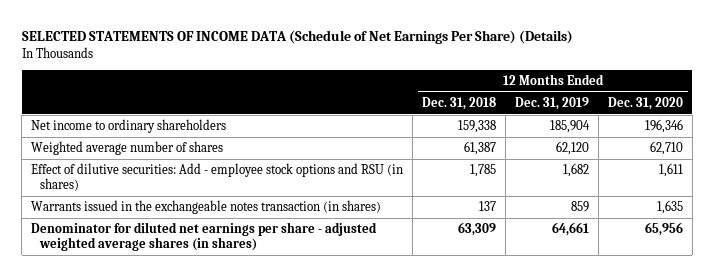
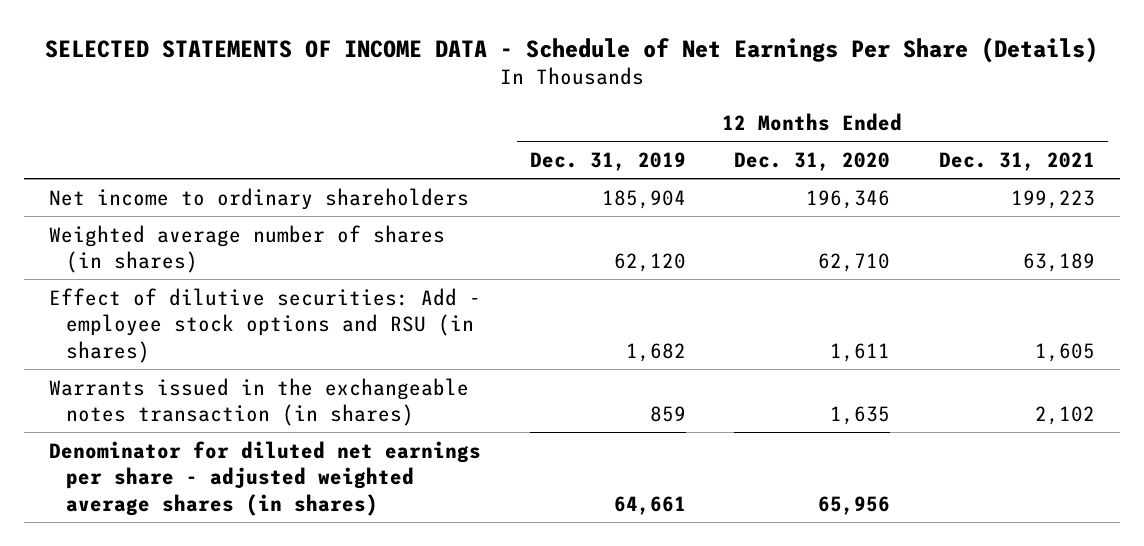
- SELECTED STATEMENTS OF INCOME DATA (Schedule of Net Earnings Per Share) (Details)
+ SELECTED STATEMENTS OF INCOME DATA - Schedule of Net Earnings Per Share (Details)
- | 12 Months Ended Dec. 31, 2018 | 12 Months Ended Dec. 31, 2019 | 12 Months Ended Dec. 31, 2020
+ | 12 Months Ended Dec. 31, 2019 | 12 Months Ended Dec. 31, 2020 | 12 Months Ended Dec. 31, 2021
- Weighted average number of shares | 61,387 | 62,120 | 62,710
+ Weighted average number of shares (in shares) | 62,120 | 62,710 | 63,189

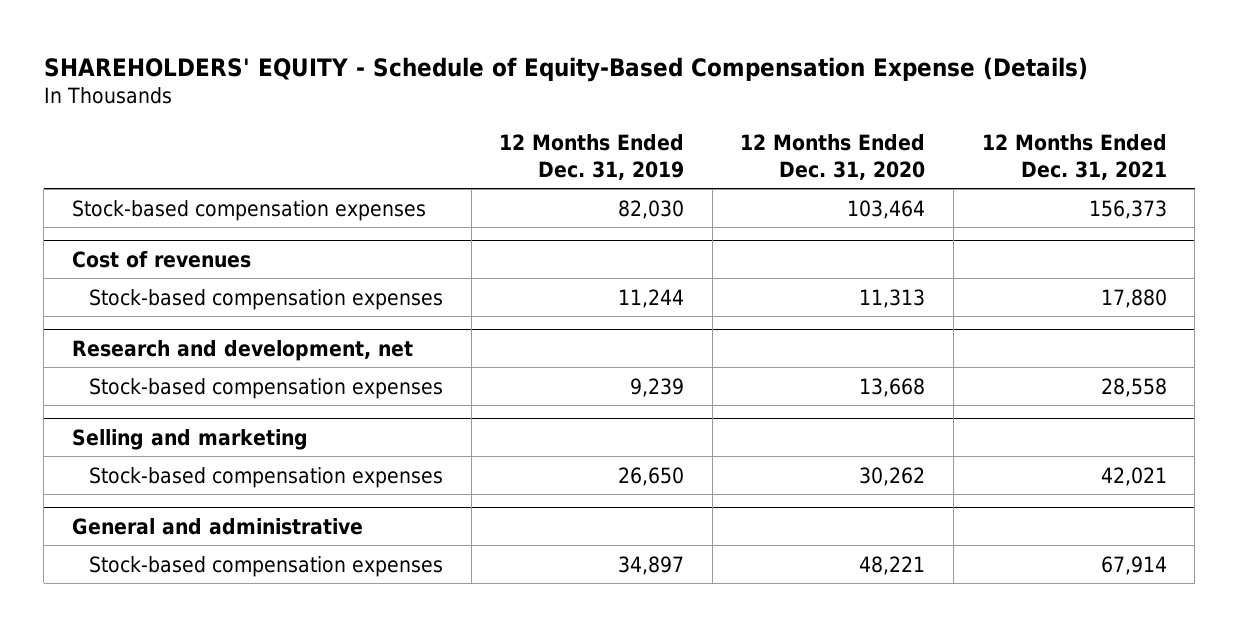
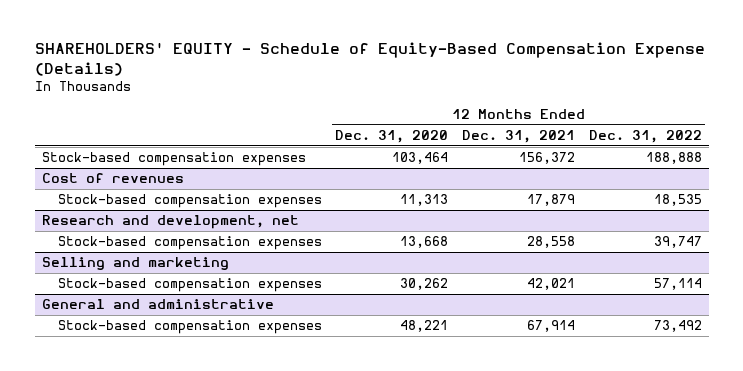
- | 12 Months Ended Dec. 31, 2019 | 12 Months Ended Dec. 31, 2020 | 12 Months Ended Dec. 31, 2021
+ | 12 Months Ended Dec. 31, 2020 | 12 Months Ended Dec. 31, 2021 | 12 Months Ended Dec. 31, 2022
- Stock-based compensation expenses | 82,030 | 103,464 | 156,373
+ Stock-based compensation expenses | 103,464 | 156,372 | 188,888
@ Cost of revenues
- Stock-based compensation expenses | 11,244 | 11,313 | 17,880
+ Stock-based compensation expenses | 11,313 | 17,879 | 18,535

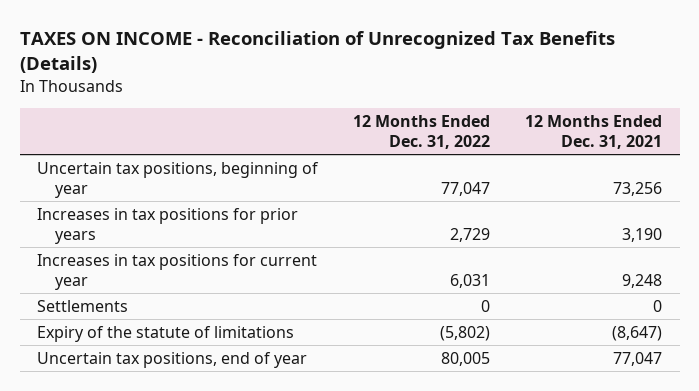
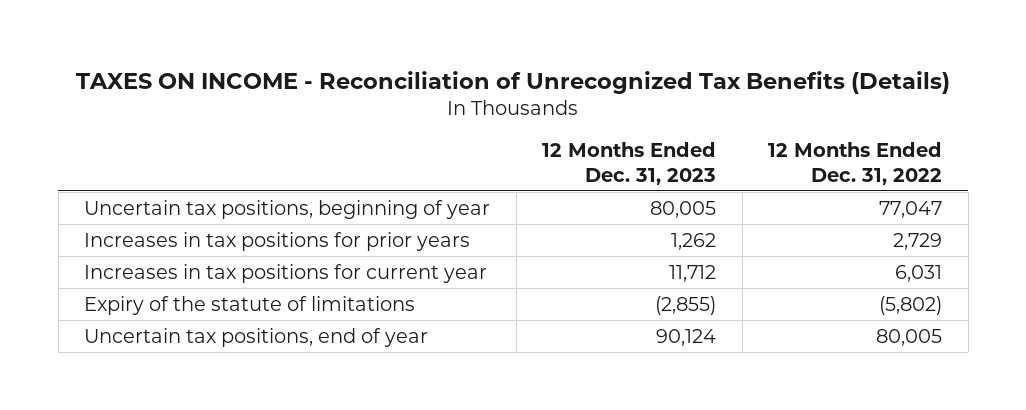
- | 12 Months Ended Dec. 31, 2022 | 12 Months Ended Dec. 31, 2021
+ | 12 Months Ended Dec. 31, 2023 | 12 Months Ended Dec. 31, 2022
- Settlements | 0 | 0

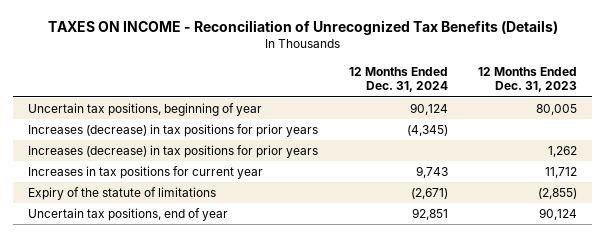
- | 12 Months Ended Dec. 31, 2023 | 12 Months Ended Dec. 31, 2022
+ | 12 Months Ended Dec. 31, 2024 | 12 Months Ended Dec. 31, 2023
- Increases in tax positions for prior years | 1,262 | 2,729
+ Increases (decrease) in tax positions for prior years | (4,345) |
+ Increases (decrease) in tax positions for prior years | | 1,262

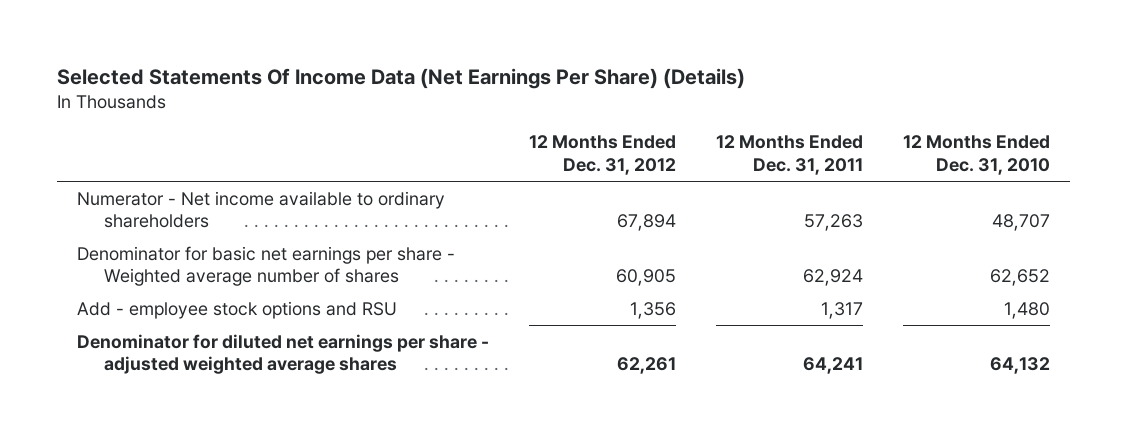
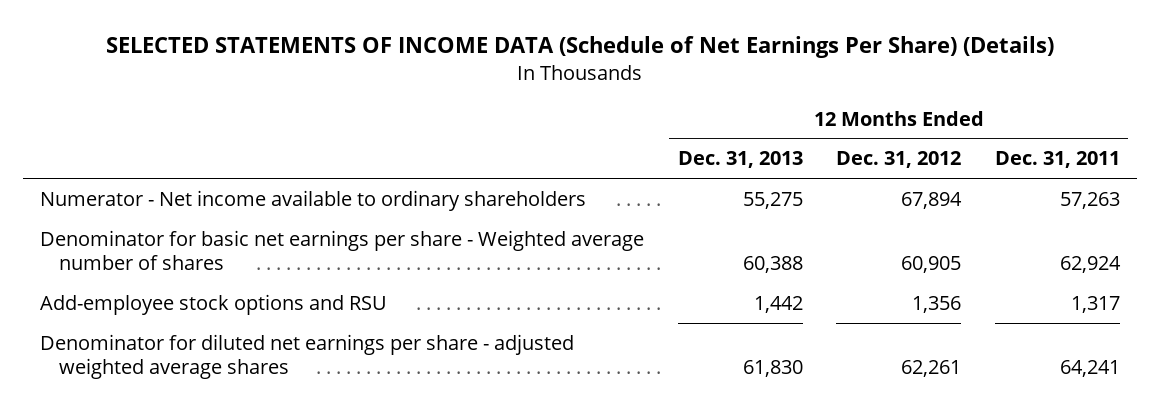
- Selected Statements Of Income Data (Net Earnings Per Share) (Details)
+ SELECTED STATEMENTS OF INCOME DATA (Schedule of Net Earnings Per Share) (Details)
- | 12 Months Ended Dec. 31, 2012 | 12 Months Ended Dec. 31, 2011 | 12 Months Ended Dec. 31, 2010
+ | 12 Months Ended Dec. 31, 2013 | 12 Months Ended Dec. 31, 2012 | 12 Months Ended Dec. 31, 2011
- Add - employee stock options and RSU | 1,356 | 1,317 | 1,480
+ Add-employee stock options and RSU | 1,442 | 1,356 | 1,317

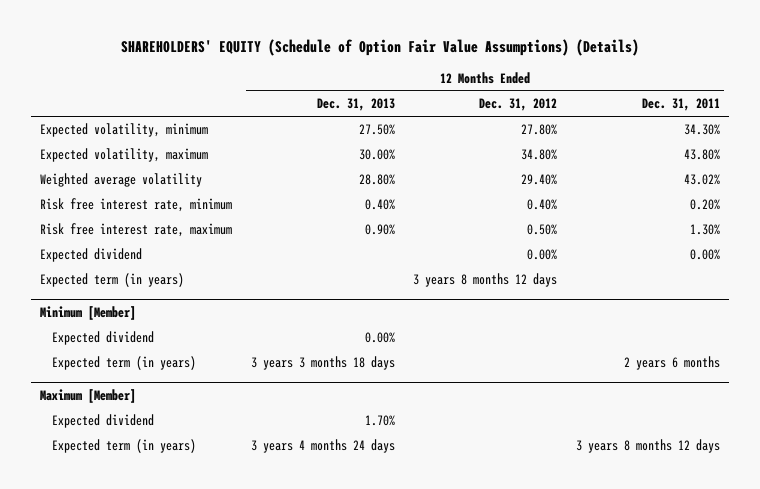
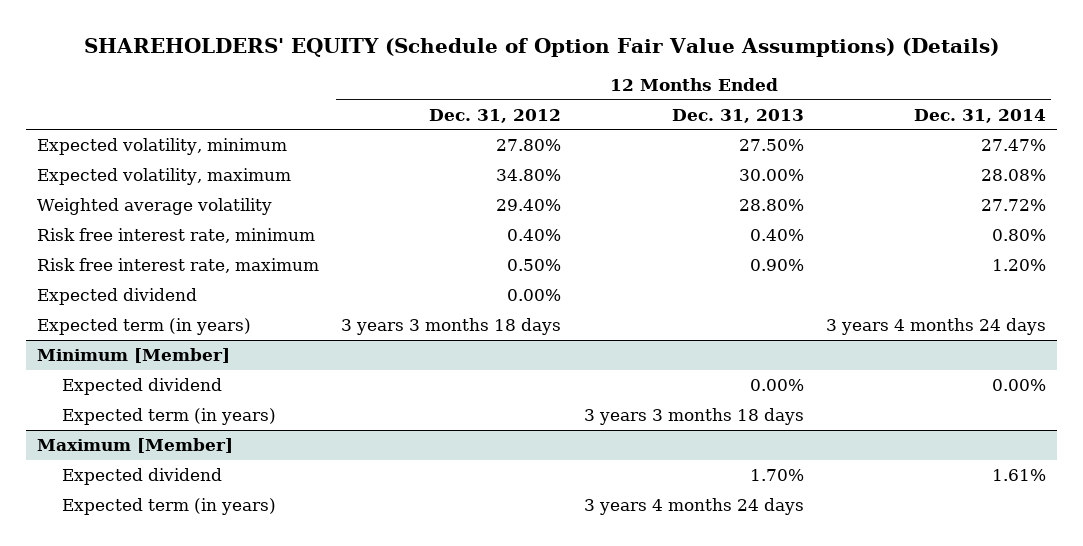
- | 12 Months Ended Dec. 31, 2013 | 12 Months Ended Dec. 31, 2012 | 12 Months Ended Dec. 31, 2011
+ | 12 Months Ended Dec. 31, 2012 | 12 Months Ended Dec. 31, 2013 | 12 Months Ended Dec. 31, 2014
- Expected term (in years) | | 3 years 8 months 12 days |
+ Expected term (in years) | 3 years 3 months 18 days | | 3 years 4 months 24 days

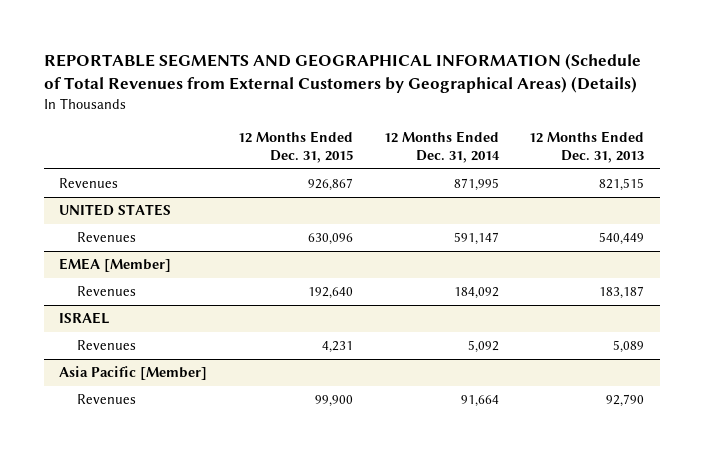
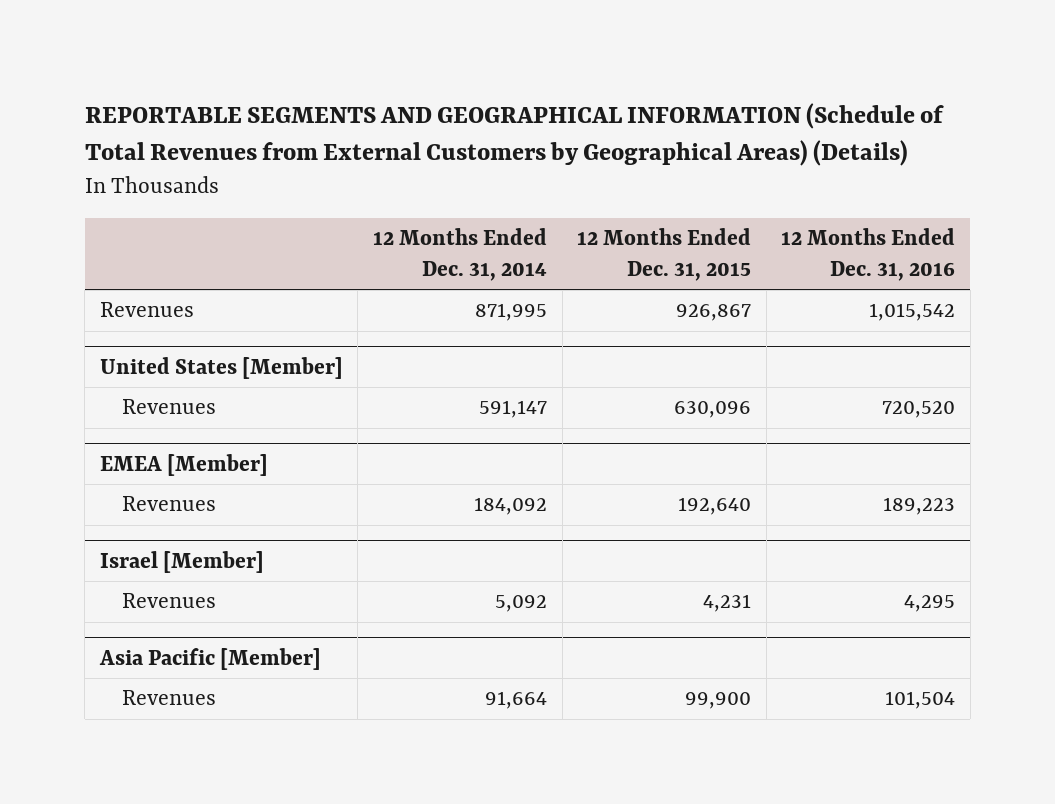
- | 12 Months Ended Dec. 31, 2015 | 12 Months Ended Dec. 31, 2014 | 12 Months Ended Dec. 31, 2013
+ | 12 Months Ended Dec. 31, 2014 | 12 Months Ended Dec. 31, 2015 | 12 Months Ended Dec. 31, 2016
- UNITED STATES
+ United States [Member]
- ISRAEL
+ Israel [Member]

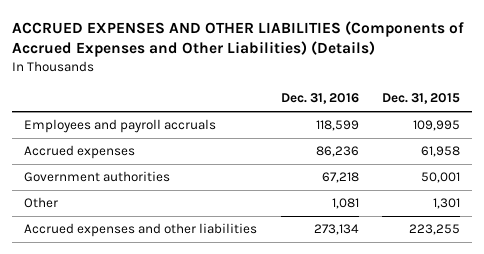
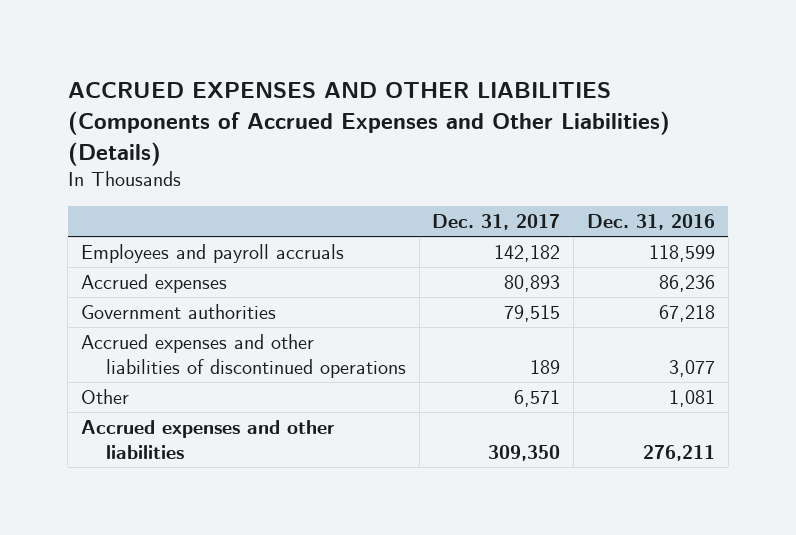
- | Dec. 31, 2016 | Dec. 31, 2015
+ | Dec. 31, 2017 | Dec. 31, 2016
+ Accrued expenses and other liabilities of discontinued operations | 189 | 3,077
- Accrued expenses and other liabilities | 273,134 | 223,255
+ Accrued expenses and other liabilities | 309,350 | 276,211

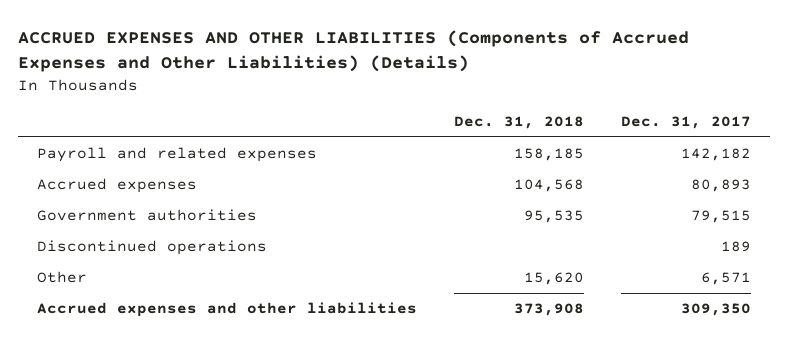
- | Dec. 31, 2017 | Dec. 31, 2016
+ | Dec. 31, 2018 | Dec. 31, 2017
- Employees and payroll accruals | 142,182 | 118,599
+ Payroll and related expenses | 158,185 | 142,182
- Accrued expenses and other liabilities of discontinued operations | 189 | 3,077
+ Discontinued operations | | 189

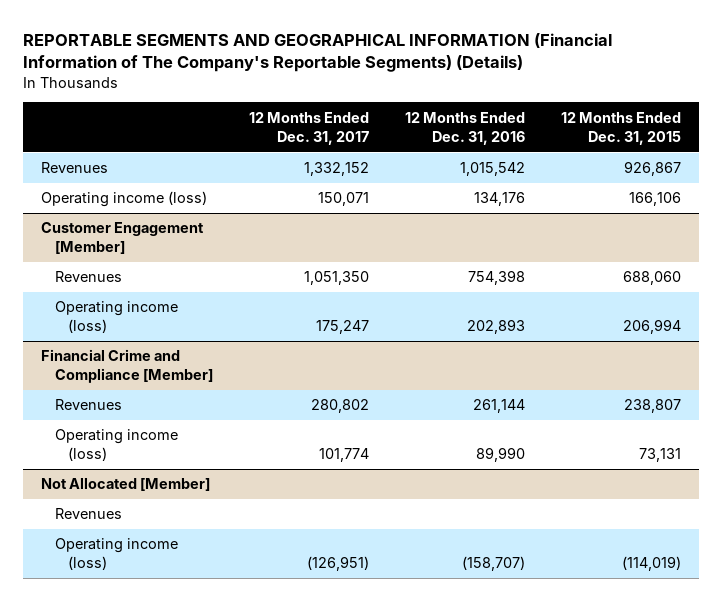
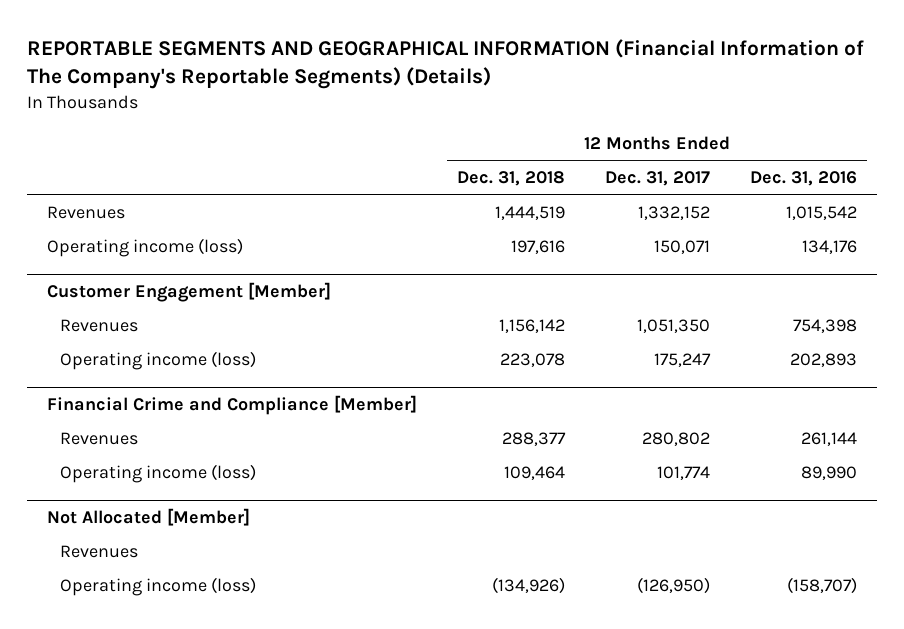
- | 12 Months Ended Dec. 31, 2017 | 12 Months Ended Dec. 31, 2016 | 12 Months Ended Dec. 31, 2015
+ | 12 Months Ended Dec. 31, 2018 | 12 Months Ended Dec. 31, 2017 | 12 Months Ended Dec. 31, 2016
@ Not Allocated [Member]
- Operating income (loss) | (126,951) | (158,707) | (114,019)
+ Operating income (loss) | (134,926) | (126,950) | (158,707)

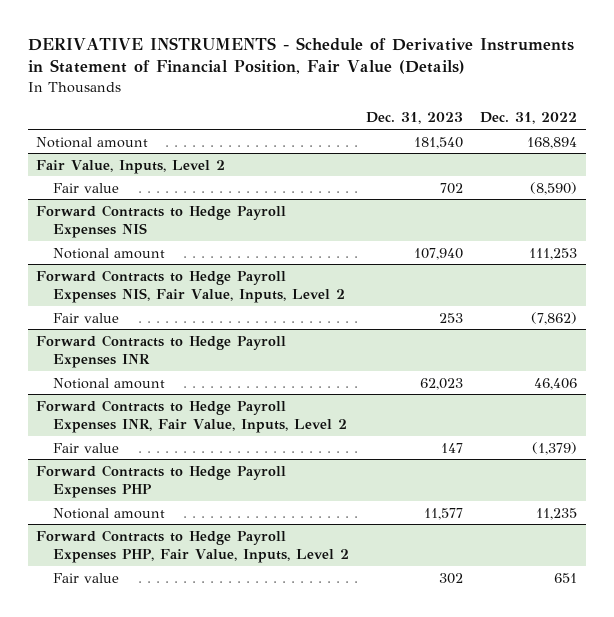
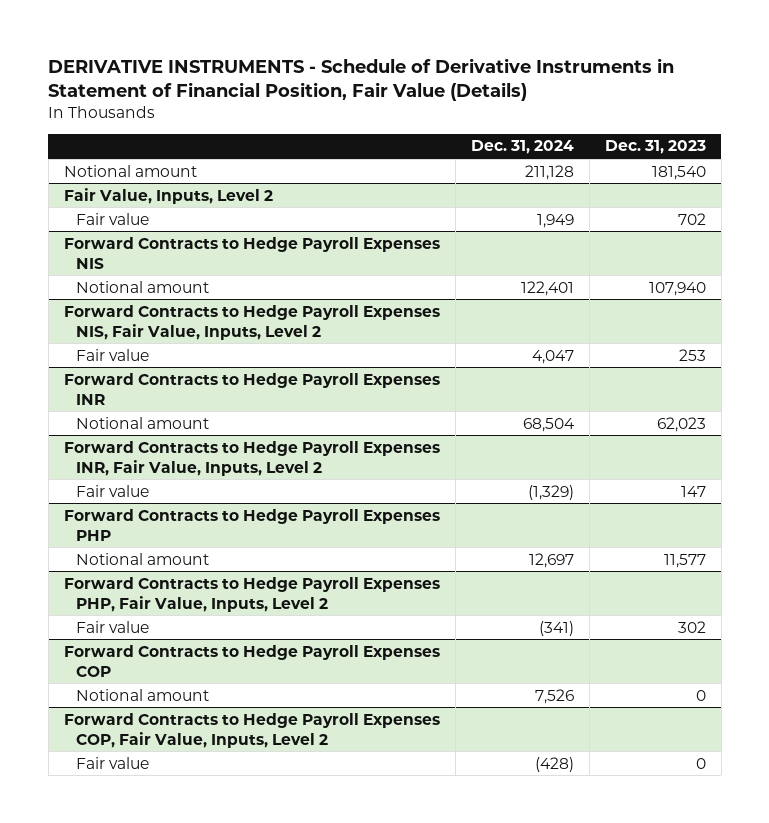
- | Dec. 31, 2023 | Dec. 31, 2022
+ | Dec. 31, 2024 | Dec. 31, 2023
+ Forward Contracts to Hedge Payroll Expenses COP
+ Notional amount | 7,526 | 0
+ Forward Contracts to Hedge Payroll Expenses COP, Fair Value, Inputs, Level 2
+ Fair value | (428) | 0

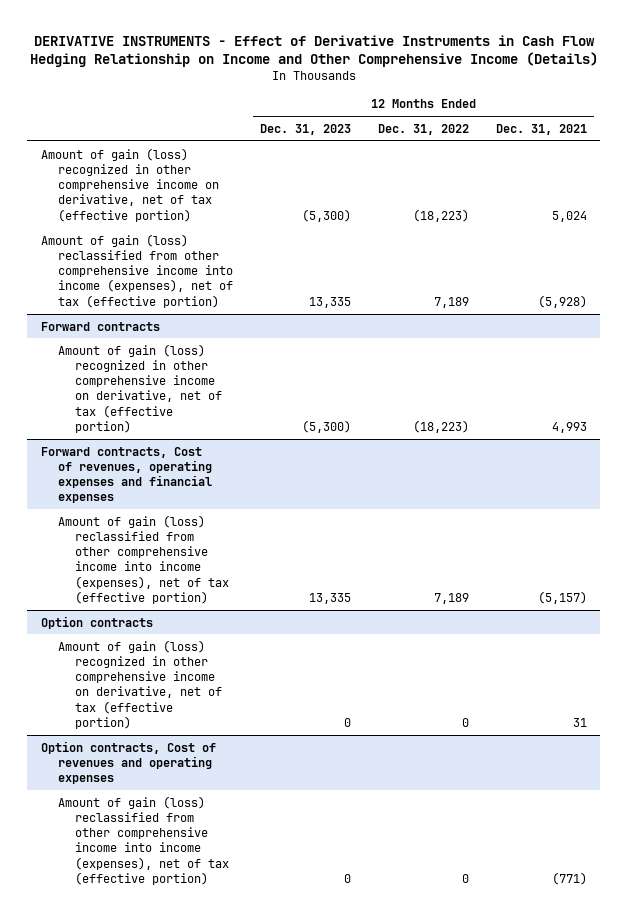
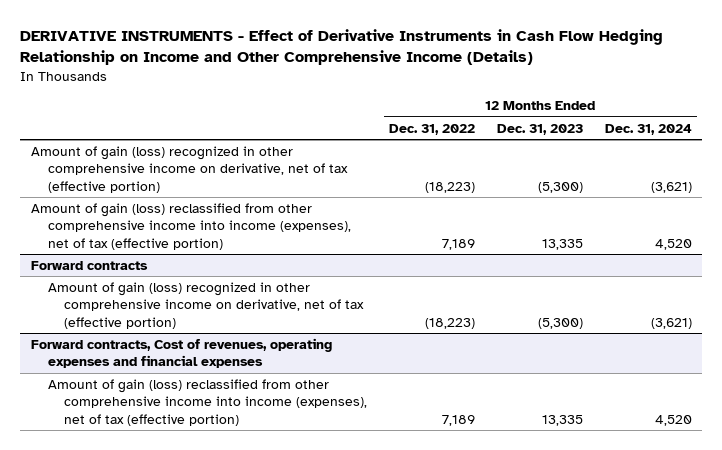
- | 12 Months Ended Dec. 31, 2023 | 12 Months Ended Dec. 31, 2022 | 12 Months Ended Dec. 31, 2021
+ | 12 Months Ended Dec. 31, 2022 | 12 Months Ended Dec. 31, 2023 | 12 Months Ended Dec. 31, 2024
- Option contracts
- Amount of gain (loss) recognized in other comprehensive income on derivative, net of tax (effective portion) | 0 | 0 | 31
- Option contracts, Cost of revenues and operating expenses
- Amount of gain (loss) reclassified from other comprehensive income into income (expenses), net of tax (effective portion) | 0 | 0 | (771)

